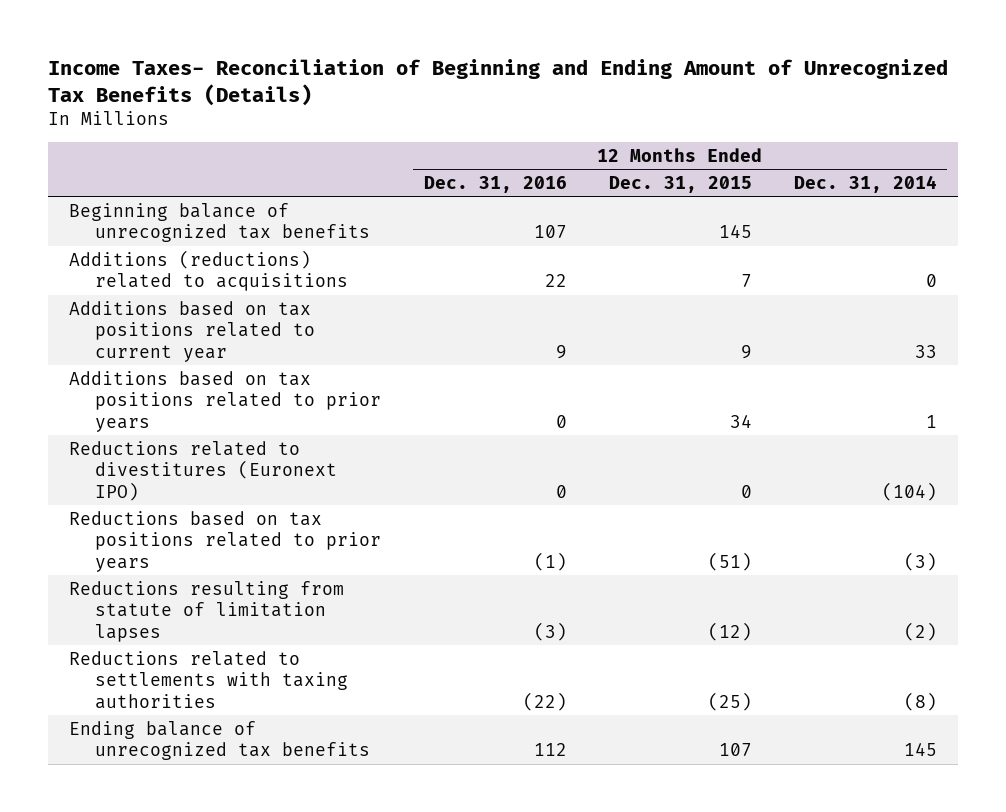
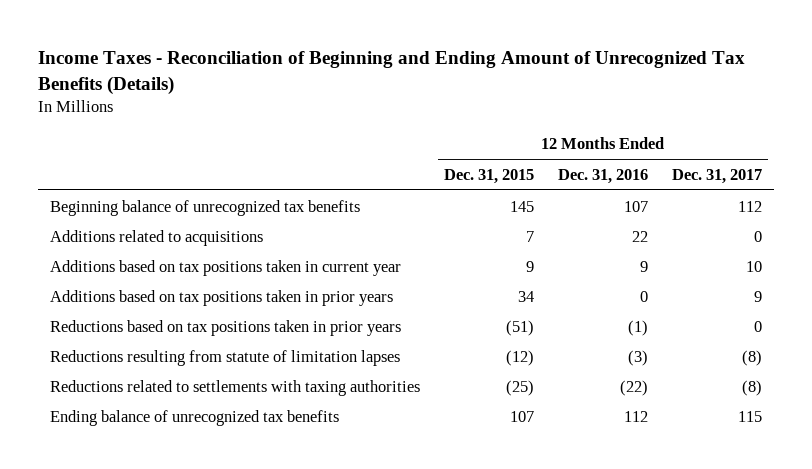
- Income Taxes- Reconciliation of Beginning and Ending Amount of Unrecognized Tax Benefits (Details)
+ Income Taxes - Reconciliation of Beginning and Ending Amount of Unrecognized Tax Benefits (Details)
- | 12 Months Ended Dec. 31, 2016 | 12 Months Ended Dec. 31, 2015 | 12 Months Ended Dec. 31, 2014
+ | 12 Months Ended Dec. 31, 2015 | 12 Months Ended Dec. 31, 2016 | 12 Months Ended Dec. 31, 2017
- Additions (reductions) related to acquisitions | 22 | 7 | 0
- Additions based on tax positions related to current year | 9 | 9 | 33
- Additions based on tax positions related to prior years | 0 | 34 | 1
- Reductions related to divestitures (Euronext IPO) | 0 | 0 | (104)
- Reductions based on tax positions related to prior years | (1) | (51) | (3)
+ Additions related to acquisitions | 7 | 22 | 0
+ Additions based on tax positions taken in current year | 9 | 9 | 10
+ Additions based on tax positions taken in prior years | 34 | 0 | 9
+ Reductions based on tax positions taken in prior years | (51) | (1) | 0

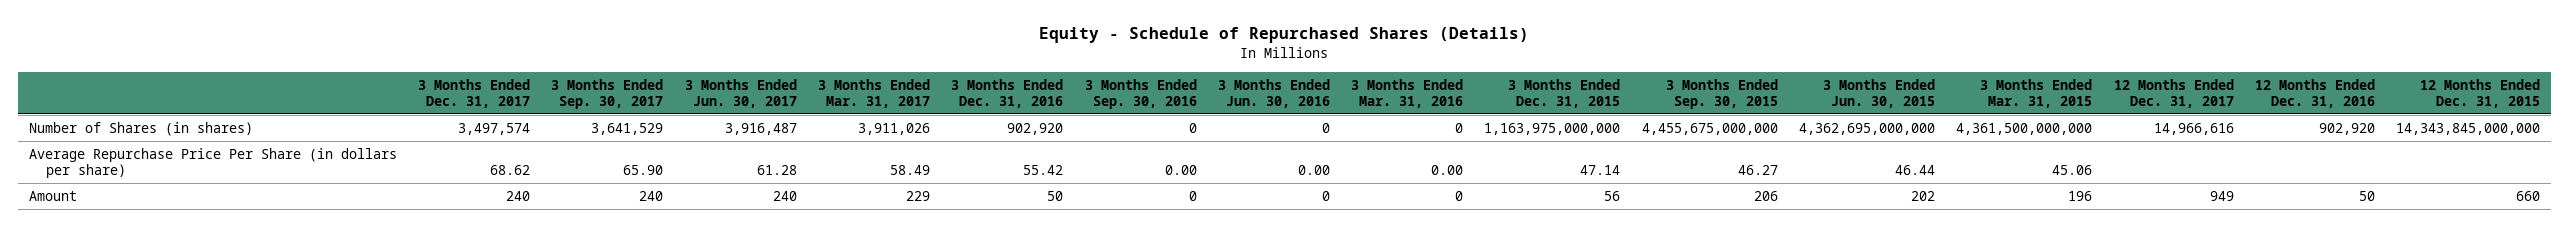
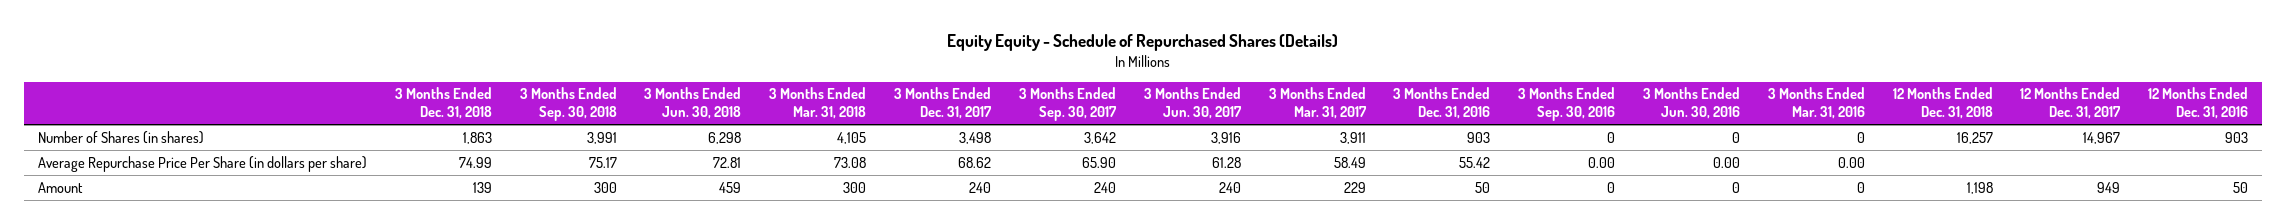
- Equity - Schedule of Repurchased Shares (Details)
+ Equity Equity - Schedule of Repurchased Shares (Details)
- | 3 Months Ended Dec. 31, 2017 | 3 Months Ended Sep. 30, 2017 | 3 Months Ended Jun. 30, 2017 | 3 Months Ended Mar. 31, 2017 | 3 Months Ended Dec. 31, 2016 | 3 Months Ended Sep. 30, 2016 | 3 Months Ended Jun. 30, 2016 | 3 Months Ended Mar. 31, 2016 | 3 Months Ended Dec. 31, 2015 | 3 Months Ended Sep. 30, 2015 | 3 Months Ended Jun. 30, 2015 | 3 Months Ended Mar. 31, 2015 | 12 Months Ended Dec. 31, 2017 | 12 Months Ended Dec. 31, 2016 | 12 Months Ended Dec. 31, 2015
+ | 3 Months Ended Dec. 31, 2018 | 3 Months Ended Sep. 30, 2018 | 3 Months Ended Jun. 30, 2018 | 3 Months Ended Mar. 31, 2018 | 3 Months Ended Dec. 31, 2017 | 3 Months Ended Sep. 30, 2017 | 3 Months Ended Jun. 30, 2017 | 3 Months Ended Mar. 31, 2017 | 3 Months Ended Dec. 31, 2016 | 3 Months Ended Sep. 30, 2016 | 3 Months Ended Jun. 30, 2016 | 3 Months Ended Mar. 31, 2016 | 12 Months Ended Dec. 31, 2018 | 12 Months Ended Dec. 31, 2017 | 12 Months Ended Dec. 31, 2016
- Number of Shares (in shares) | 3,497,574 | 3,641,529 | 3,916,487 | 3,911,026 | 902,920 | 0 | 0 | 0 | 1,163,975,000,000 | 4,455,675,000,000 | 4,362,695,000,000 | 4,361,500,000,000 | 14,966,616 | 902,920 | 14,343,845,000,000
+ Number of Shares (in shares) | 1,863 | 3,991 | 6,298 | 4,105 | 3,498 | 3,642 | 3,916 | 3,911 | 903 | 0 | 0 | 0 | 16,257 | 14,967 | 903

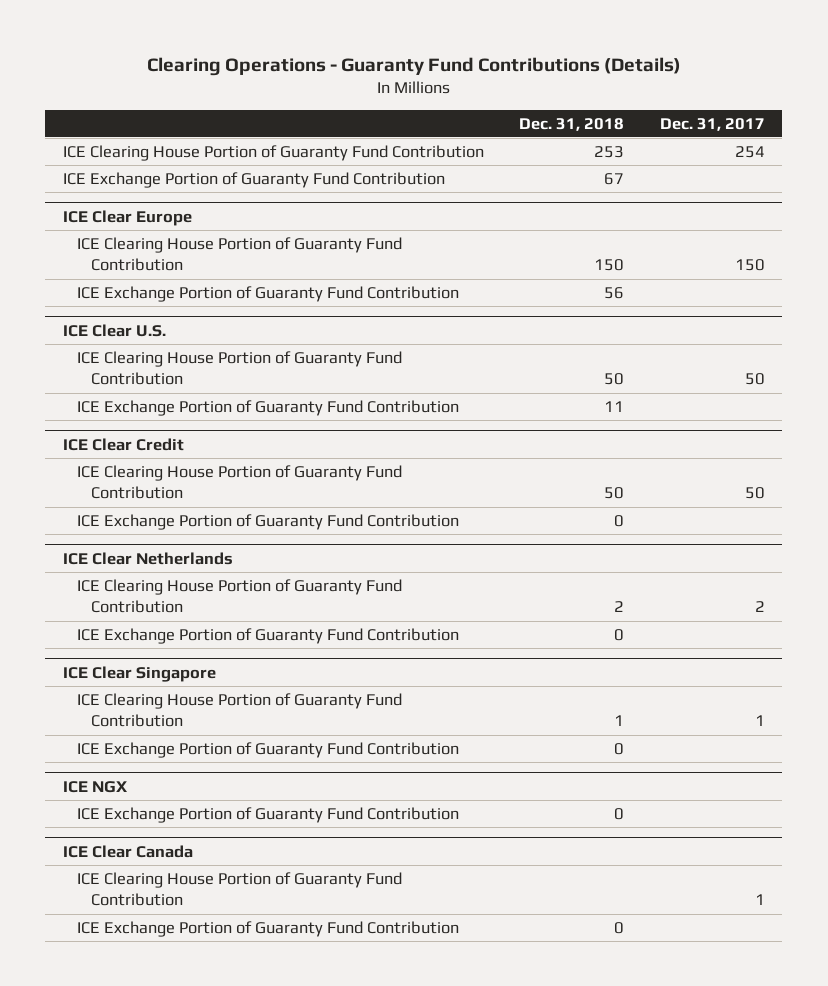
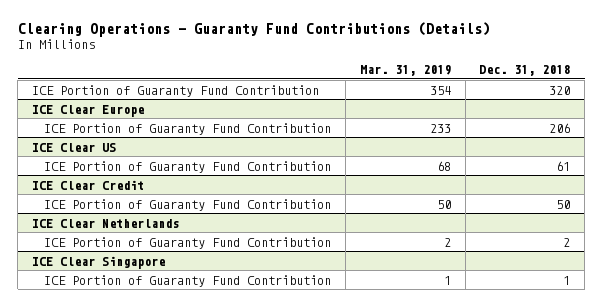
- | Dec. 31, 2018 | Dec. 31, 2017
+ | Mar. 31, 2019 | Dec. 31, 2018
- ICE Clearing House Portion of Guaranty Fund Contribution | 253 | 254
- ICE Exchange Portion of Guaranty Fund Contribution | 67 |
+ ICE Portion of Guaranty Fund Contribution | 354 | 320
@ ICE Clear Europe
- ICE Clearing House Portion of Guaranty Fund Contribution | 150 | 150
- ICE Exchange Portion of Guaranty Fund Contribution | 56 |
- ICE Clear U.S.
- ICE Clearing House Portion of Guaranty Fund Contribution | 50 | 50
- ICE Exchange Portion of Guaranty Fund Contribution | 11 |
@ ICE Clear Europe
+ ICE Portion of Guaranty Fund Contribution | 233 | 206
+ ICE Clear US
+ ICE Portion of Guaranty Fund Contribution | 68 | 61
@ ICE Clear Credit
- ICE Clearing House Portion of Guaranty Fund Contribution | 50 | 50
- ICE Exchange Portion of Guaranty Fund Contribution | 0 |
+ ICE Portion of Guaranty Fund Contribution | 50 | 50
@ ICE Clear Netherlands
- ICE Clearing House Portion of Guaranty Fund Contribution | 2 | 2
- ICE Exchange Portion of Guaranty Fund Contribution | 0 |
+ ICE Portion of Guaranty Fund Contribution | 2 | 2
@ ICE Clear Singapore
- ICE Clearing House Portion of Guaranty Fund Contribution | 1 | 1
- ICE Exchange Portion of Guaranty Fund Contribution | 0 |
- ICE NGX
- ICE Exchange Portion of Guaranty Fund Contribution | 0 |
- ICE Clear Canada
- ICE Clearing House Portion of Guaranty Fund Contribution | | 1
- ICE Exchange Portion of Guaranty Fund Contribution | 0 |
@ ICE Clear Singapore
+ ICE Portion of Guaranty Fund Contribution | 1 | 1

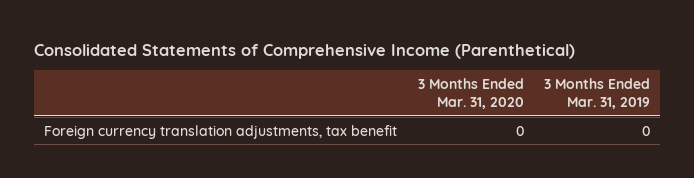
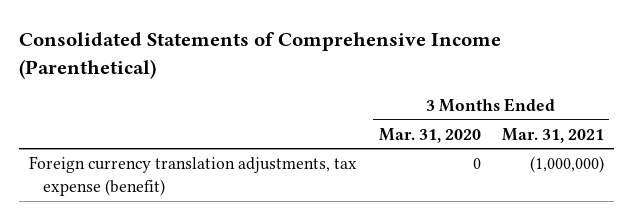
- | 3 Months Ended Mar. 31, 2020 | 3 Months Ended Mar. 31, 2019
+ | 3 Months Ended Mar. 31, 2020 | 3 Months Ended Mar. 31, 2021
- Foreign currency translation adjustments, tax benefit | 0 | 0
+ Foreign currency translation adjustments, tax expense (benefit) | 0 | (1,000,000)

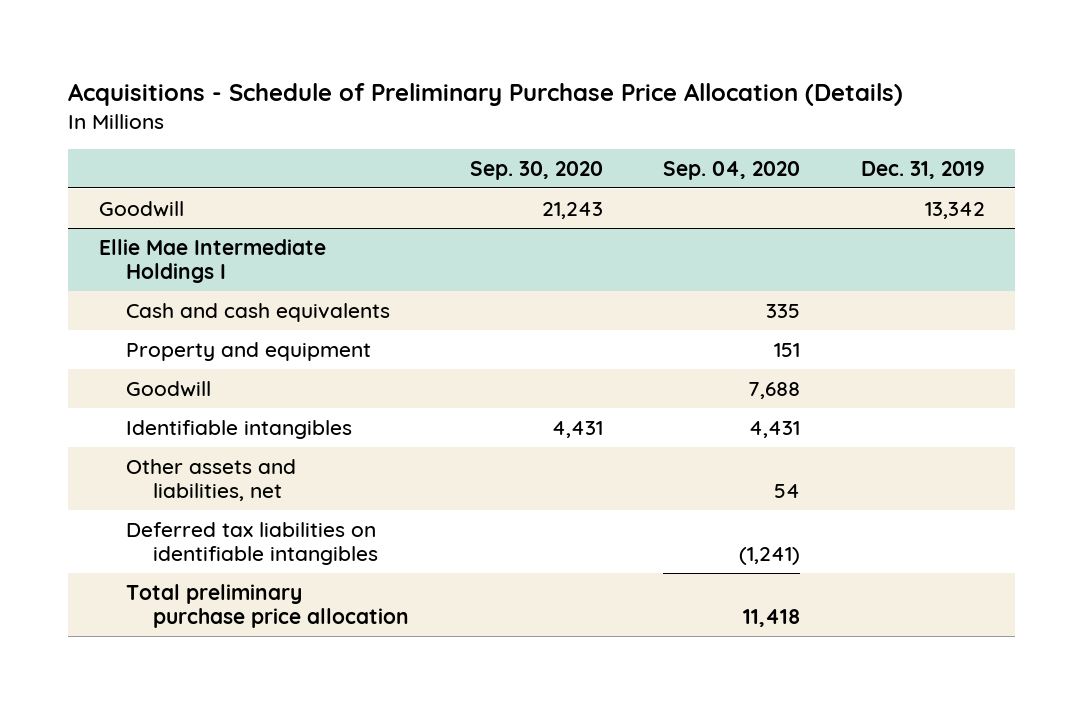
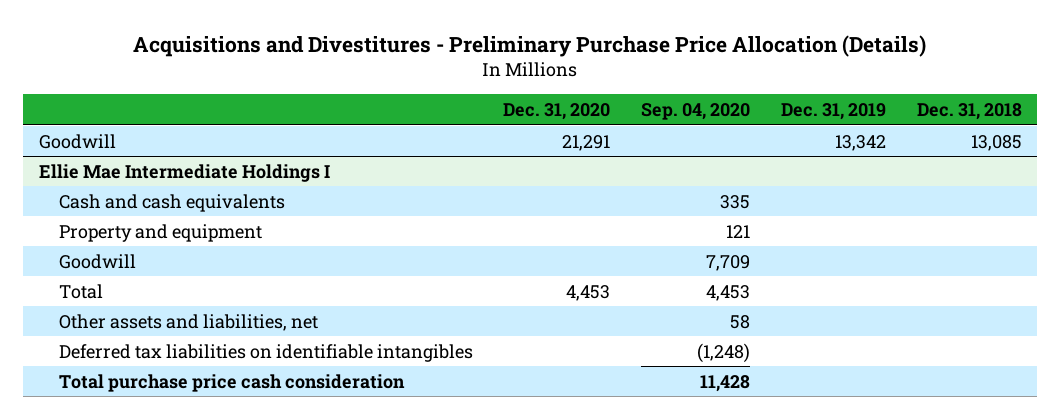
- Acquisitions - Schedule of Preliminary Purchase Price Allocation (Details)
+ Acquisitions and Divestitures - Preliminary Purchase Price Allocation (Details)
- | Sep. 30, 2020 | Sep. 04, 2020 | Dec. 31, 2019
+ | Dec. 31, 2020 | Sep. 04, 2020 | Dec. 31, 2019 | Dec. 31, 2018
@ Ellie Mae Intermediate Holdings I
- Property and equipment | | 151 |
- Goodwill | | 7,688 |
- Identifiable intangibles | 4,431 | 4,431 |
- Other assets and liabilities, net | | 54 |
- Deferred tax liabilities on identifiable intangibles | | (1,241) |
- Total preliminary purchase price allocation | | 11,418 |
+ Property and equipment | | 121 | |
+ Goodwill | | 7,709 | |
+ Total | 4,453 | 4,453 | |
+ Other assets and liabilities, net | | 58 | |
+ Deferred tax liabilities on identifiable intangibles | | (1,248) | |
+ Total purchase price cash consideration | | 11,428 | |

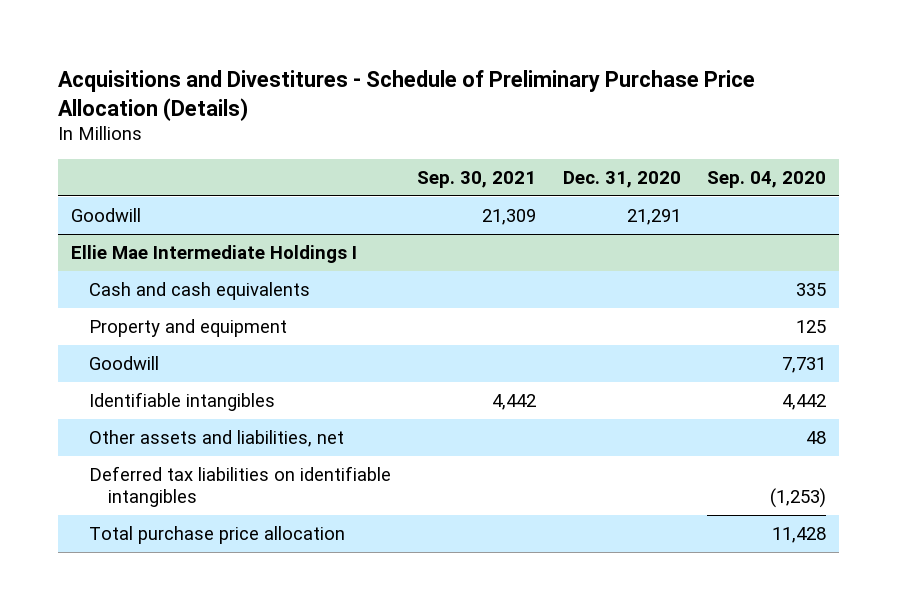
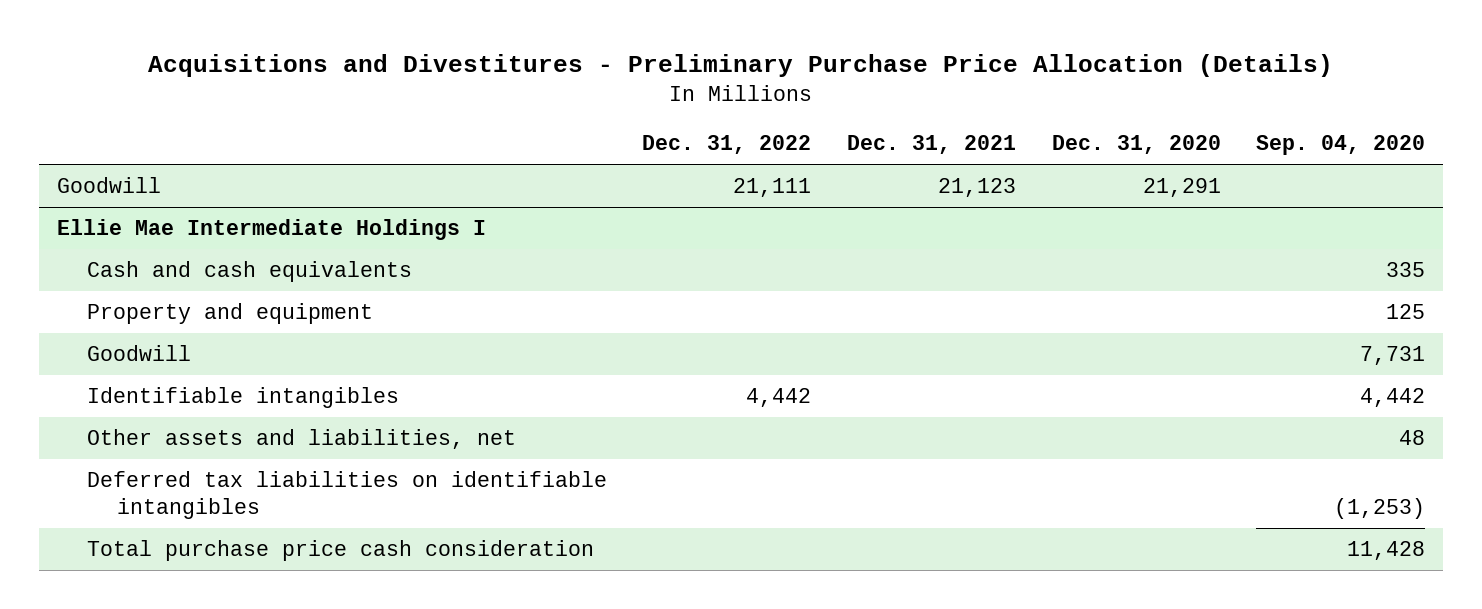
- Acquisitions and Divestitures - Schedule of Preliminary Purchase Price Allocation (Details)
+ Acquisitions and Divestitures - Preliminary Purchase Price Allocation (Details)
- | Sep. 30, 2021 | Dec. 31, 2020 | Sep. 04, 2020
+ | Dec. 31, 2022 | Dec. 31, 2021 | Dec. 31, 2020 | Sep. 04, 2020
@ Ellie Mae Intermediate Holdings I
- Total purchase price allocation | | | 11,428
+ Total purchase price cash consideration | | | | 11,428

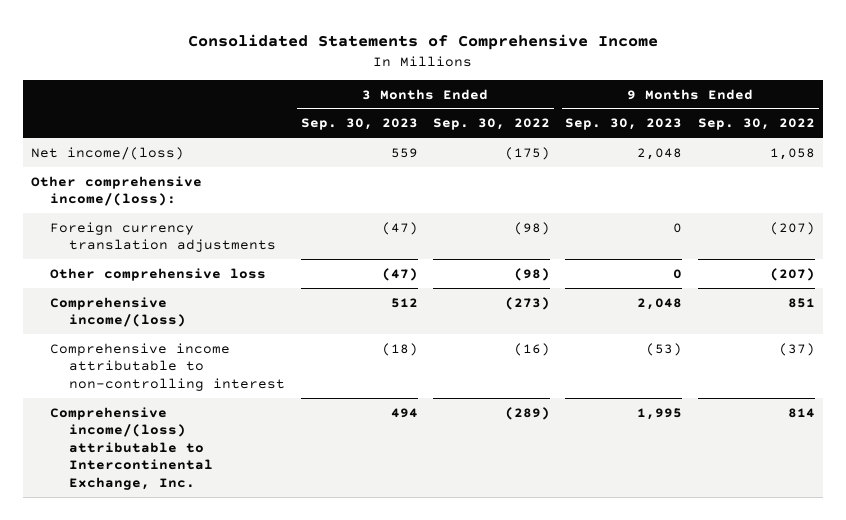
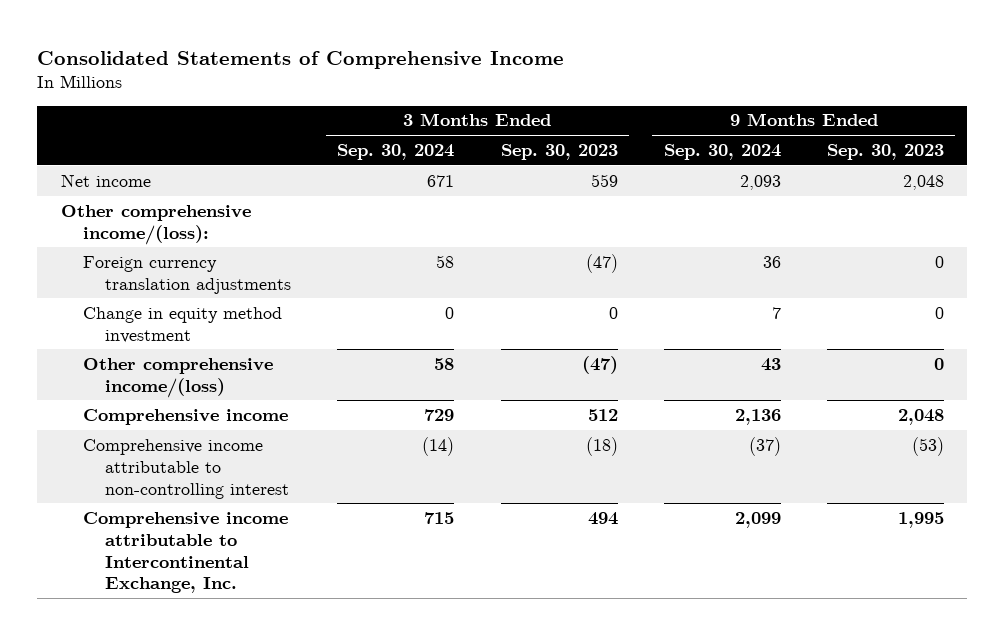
- | 3 Months Ended Sep. 30, 2023 | 3 Months Ended Sep. 30, 2022 | 9 Months Ended Sep. 30, 2023 | 9 Months Ended Sep. 30, 2022
+ | 3 Months Ended Sep. 30, 2024 | 3 Months Ended Sep. 30, 2023 | 9 Months Ended Sep. 30, 2024 | 9 Months Ended Sep. 30, 2023
- Net income/(loss) | 559 | (175) | 2,048 | 1,058
+ Net income | 671 | 559 | 2,093 | 2,048
- Other comprehensive loss | (47) | (98) | 0 | (207)
- Comprehensive income/(loss) | 512 | (273) | 2,048 | 851
+ Change in equity method investment | 0 | 0 | 7 | 0
+ Other comprehensive income/(loss) | 58 | (47) | 43 | 0
+ Comprehensive income | 729 | 512 | 2,136 | 2,048
- Comprehensive income/(loss) attributable to Intercontinental Exchange, Inc. | 494 | (289) | 1,995 | 814
+ Comprehensive income attributable to Intercontinental Exchange, Inc. | 715 | 494 | 2,099 | 1,995

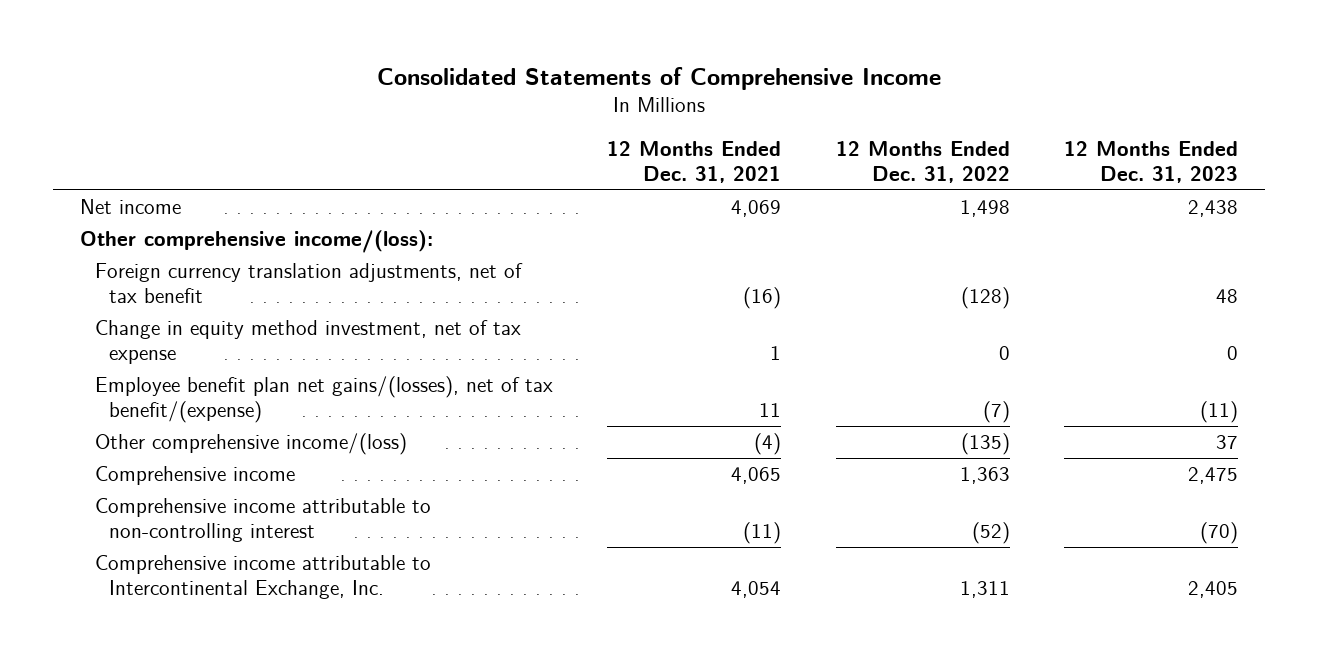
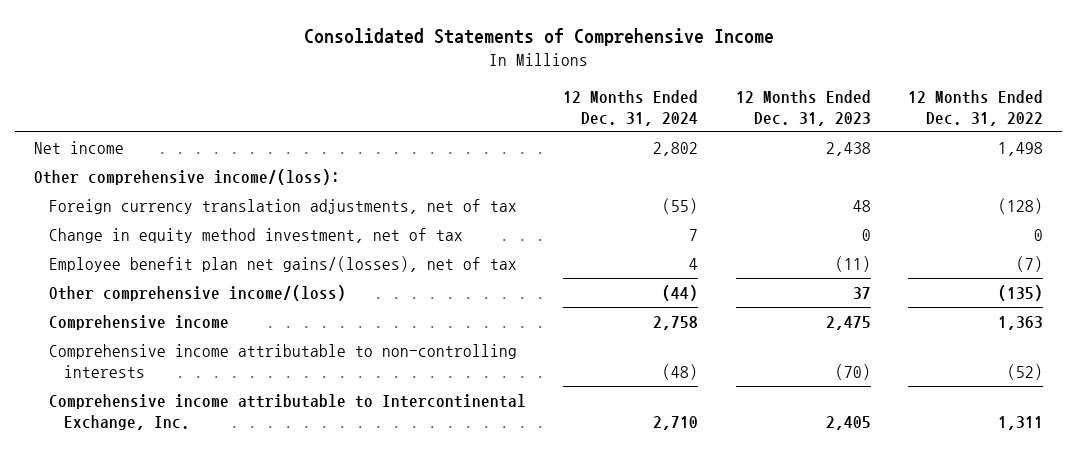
- | 12 Months Ended Dec. 31, 2021 | 12 Months Ended Dec. 31, 2022 | 12 Months Ended Dec. 31, 2023
+ | 12 Months Ended Dec. 31, 2024 | 12 Months Ended Dec. 31, 2023 | 12 Months Ended Dec. 31, 2022
- Foreign currency translation adjustments, net of tax benefit | (16) | (128) | 48
- Change in equity method investment, net of tax expense | 1 | 0 | 0
- Employee benefit plan net gains/(losses), net of tax benefit/(expense) | 11 | (7) | (11)
+ Foreign currency translation adjustments, net of tax | (55) | 48 | (128)
+ Change in equity method investment, net of tax | 7 | 0 | 0
+ Employee benefit plan net gains/(losses), net of tax | 4 | (11) | (7)
- Comprehensive income attributable to non-controlling interest | (11) | (52) | (70)
+ Comprehensive income attributable to non-controlling interests | (48) | (70) | (52)

